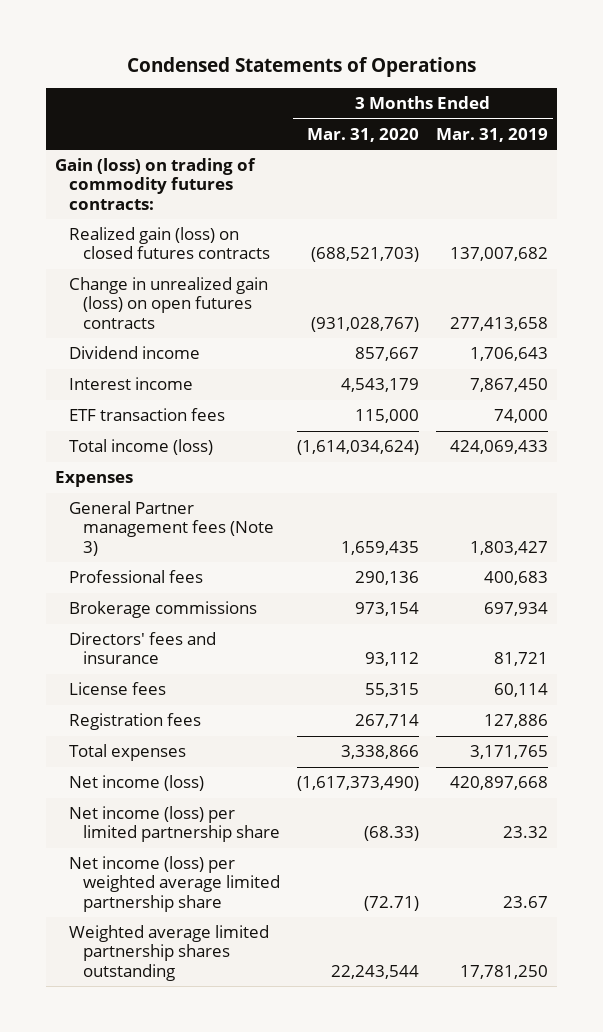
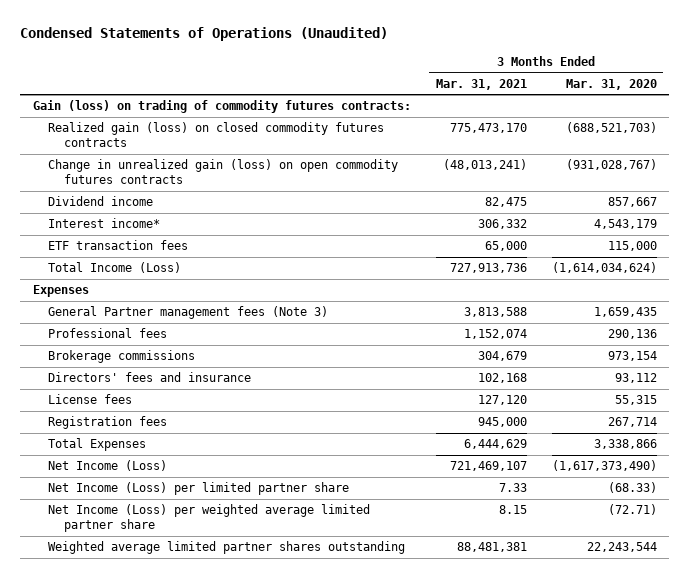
- Condensed Statements of Operations
+ Condensed Statements of Operations (Unaudited)
- | 3 Months Ended Mar. 31, 2020 | 3 Months Ended Mar. 31, 2019
+ | 3 Months Ended Mar. 31, 2021 | 3 Months Ended Mar. 31, 2020
- Realized gain (loss) on closed futures contracts | (688,521,703) | 137,007,682
- Change in unrealized gain (loss) on open futures contracts | (931,028,767) | 277,413,658
+ Realized gain (loss) on closed commodity futures contracts | 775,473,170 | (688,521,703)
+ Change in unrealized gain (loss) on open commodity futures contracts | (48,013,241) | (931,028,767)
- Interest income | 4,543,179 | 7,867,450
+ Interest income* | 306,332 | 4,543,179
- Total income (loss) | (1,614,034,624) | 424,069,433
+ Total Income (Loss) | 727,913,736 | (1,614,034,624)
- Total expenses | 3,338,866 | 3,171,765
- Net income (loss) | (1,617,373,490) | 420,897,668
- Net income (loss) per limited partnership share | (68.33) | 23.32
- Net income (loss) per weighted average limited partnership share | (72.71) | 23.67
- Weighted average limited partnership shares outstanding | 22,243,544 | 17,781,250
+ Total Expenses | 6,444,629 | 3,338,866
+ Net Income (Loss) | 721,469,107 | (1,617,373,490)
+ Net Income (Loss) per limited partner share | 7.33 | (68.33)
+ Net Income (Loss) per weighted average limited partner share | 8.15 | (72.71)
+ Weighted average limited partner shares outstanding | 88,481,381 | 22,243,544

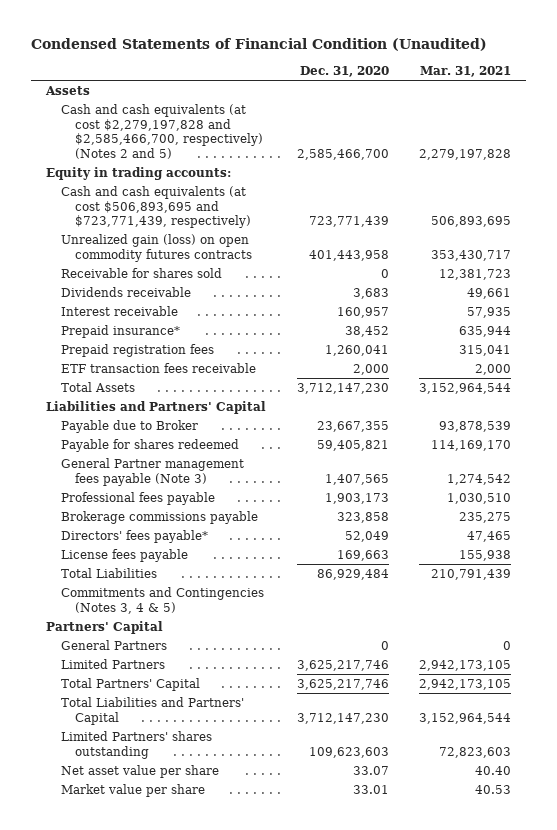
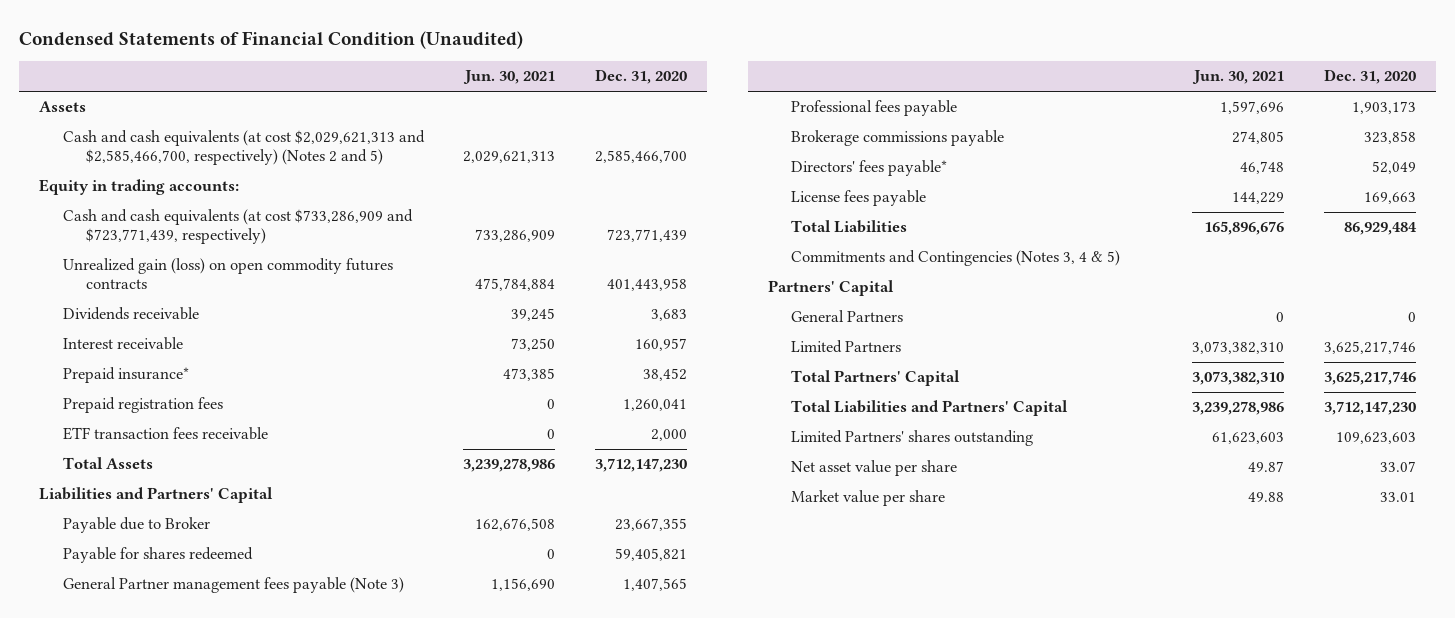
- | Dec. 31, 2020 | Mar. 31, 2021
+ | Jun. 30, 2021 | Dec. 31, 2020
- Cash and cash equivalents (at cost $2,279,197,828 and $2,585,466,700, respectively) (Notes 2 and 5) | 2,585,466,700 | 2,279,197,828
+ Cash and cash equivalents (at cost $2,029,621,313 and $2,585,466,700, respectively) (Notes 2 and 5) | 2,029,621,313 | 2,585,466,700
- Cash and cash equivalents (at cost $506,893,695 and $723,771,439, respectively) | 723,771,439 | 506,893,695
+ Cash and cash equivalents (at cost $733,286,909 and $723,771,439, respectively) | 733,286,909 | 723,771,439
- Receivable for shares sold | 0 | 12,381,723

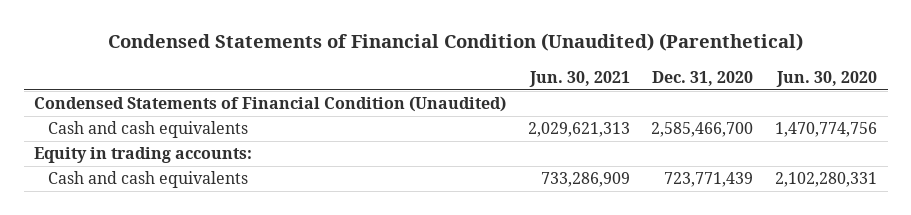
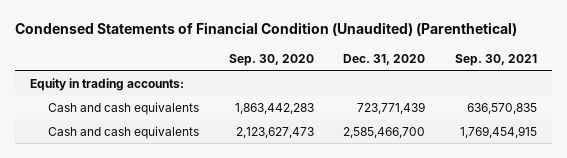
- | Jun. 30, 2021 | Dec. 31, 2020 | Jun. 30, 2020
+ | Sep. 30, 2020 | Dec. 31, 2020 | Sep. 30, 2021
- Condensed Statements of Financial Condition (Unaudited)
moved down: Cash and cash equivalents | 2,123,627,473 | 2,585,466,700 | 1,769,454,915

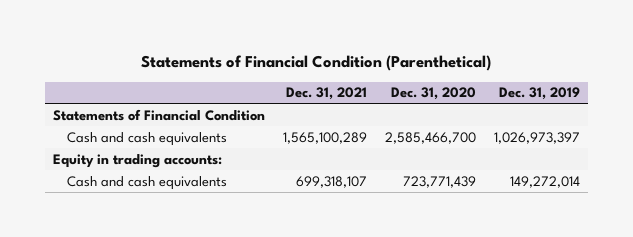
- Condensed Statements of Financial Condition (Unaudited) (Parenthetical)
+ Statements of Financial Condition (Parenthetical)
- | Sep. 30, 2020 | Dec. 31, 2020 | Sep. 30, 2021
+ | Dec. 31, 2021 | Dec. 31, 2020 | Dec. 31, 2019
+ Statements of Financial Condition
moved up: Cash and cash equivalents | 1,565,100,289 | 2,585,466,700 | 1,026,973,397

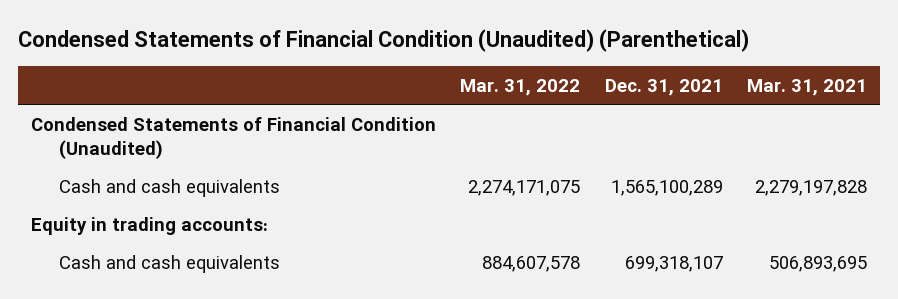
- Statements of Financial Condition (Parenthetical)
+ Condensed Statements of Financial Condition (Unaudited) (Parenthetical)
- | Dec. 31, 2021 | Dec. 31, 2020 | Dec. 31, 2019
+ | Mar. 31, 2022 | Dec. 31, 2021 | Mar. 31, 2021
- Statements of Financial Condition
+ Condensed Statements of Financial Condition (Unaudited)

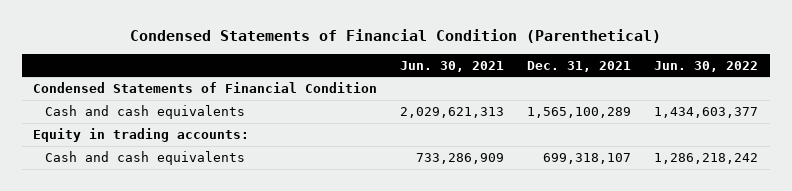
- Condensed Statements of Financial Condition (Unaudited) (Parenthetical)
+ Condensed Statements of Financial Condition (Parenthetical)
- | Mar. 31, 2022 | Dec. 31, 2021 | Mar. 31, 2021
+ | Jun. 30, 2021 | Dec. 31, 2021 | Jun. 30, 2022
- Condensed Statements of Financial Condition (Unaudited)
+ Condensed Statements of Financial Condition

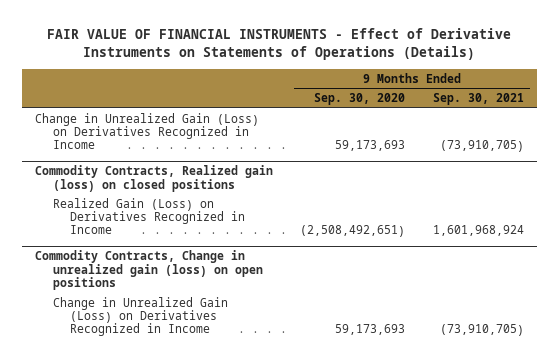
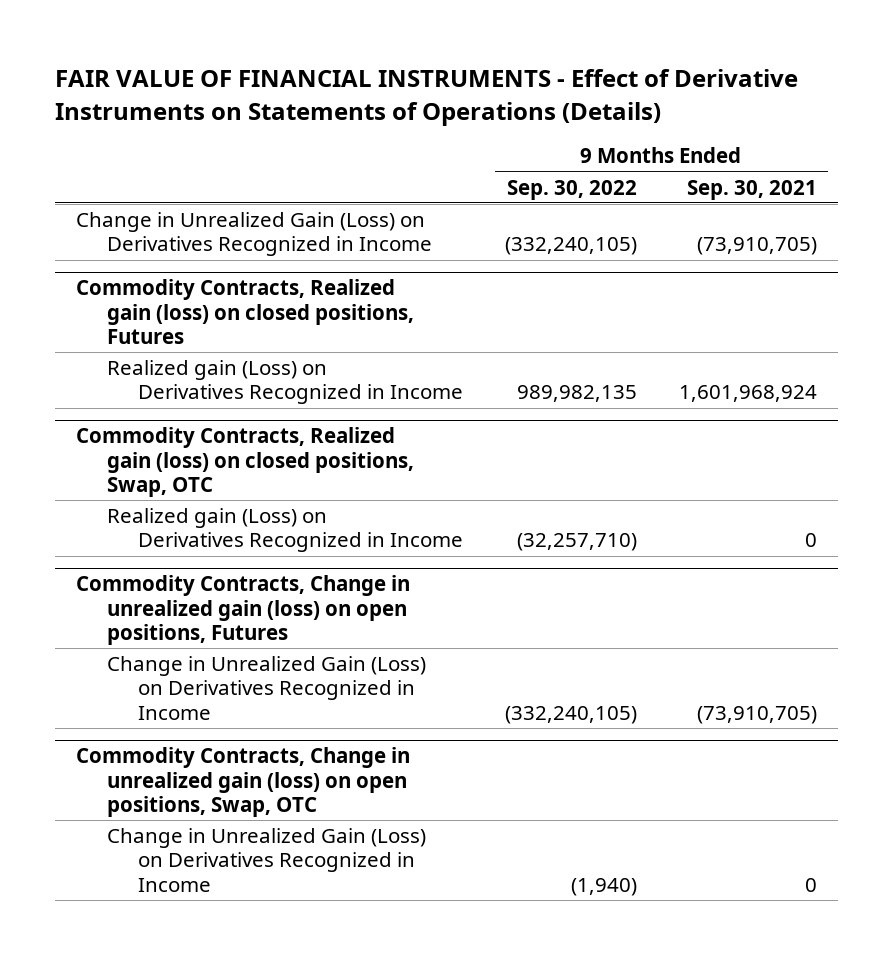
- | 9 Months Ended Sep. 30, 2020 | 9 Months Ended Sep. 30, 2021
+ | 9 Months Ended Sep. 30, 2022 | 9 Months Ended Sep. 30, 2021
- Commodity Contracts, Realized gain (loss) on closed positions
- Realized Gain (Loss) on Derivatives Recognized in Income | (2,508,492,651) | 1,601,968,924
- Commodity Contracts, Change in unrealized gain (loss) on open positions
+ Commodity Contracts, Realized gain (loss) on closed positions, Futures
+ Realized gain (Loss) on Derivatives Recognized in Income | 989,982,135 | 1,601,968,924
+ Commodity Contracts, Realized gain (loss) on closed positions, Swap, OTC
+ Realized gain (Loss) on Derivatives Recognized in Income | (32,257,710) | 0
+ Commodity Contracts, Change in unrealized gain (loss) on open positions, Futures
+ Commodity Contracts, Change in unrealized gain (loss) on open positions, Swap, OTC
+ Change in Unrealized Gain (Loss) on Derivatives Recognized in Income | (1,940) | 0

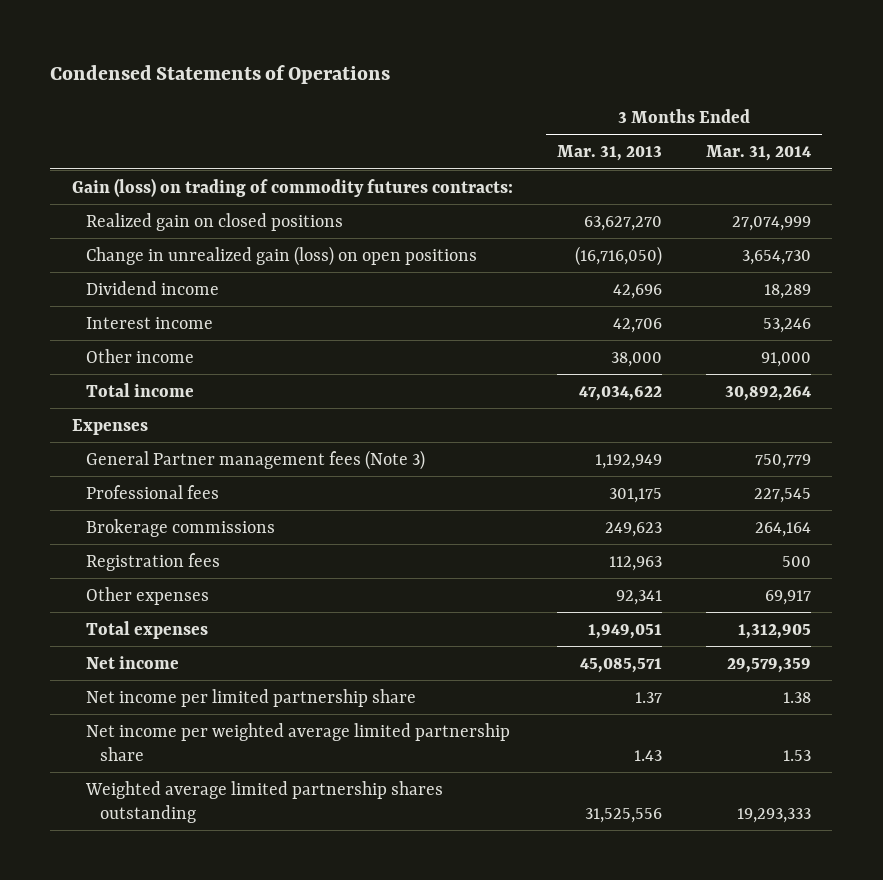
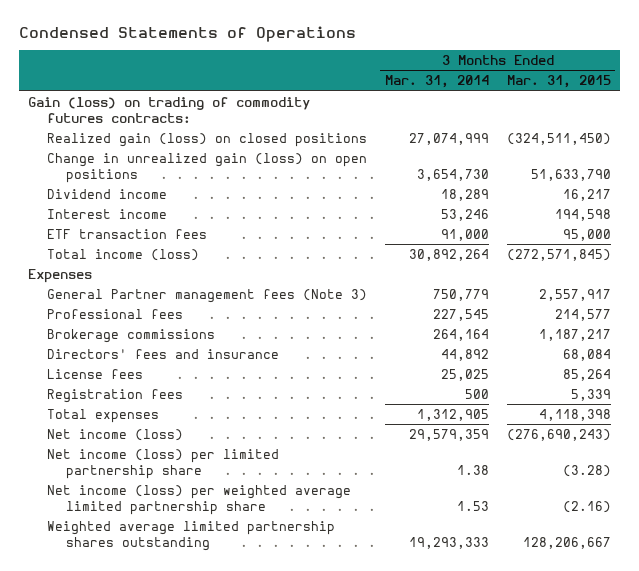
- | 3 Months Ended Mar. 31, 2013 | 3 Months Ended Mar. 31, 2014
+ | 3 Months Ended Mar. 31, 2014 | 3 Months Ended Mar. 31, 2015
- Realized gain on closed positions | 63,627,270 | 27,074,999
+ Realized gain (loss) on closed positions | 27,074,999 | (324,511,450)
- Other income | 38,000 | 91,000
- Total income | 47,034,622 | 30,892,264
+ ETF transaction fees | 91,000 | 95,000
+ Total income (loss) | 30,892,264 | (272,571,845)
+ Directors' fees and insurance | 44,892 | 68,084
+ License fees | 25,025 | 85,264
- Other expenses | 92,341 | 69,917
- Net income | 45,085,571 | 29,579,359
- Net income per limited partnership share | 1.37 | 1.38
- Net income per weighted average limited partnership share | 1.43 | 1.53
+ Net income (loss) | 29,579,359 | (276,690,243)
+ Net income (loss) per limited partnership share | 1.38 | (3.28)
+ Net income (loss) per weighted average limited partnership share | 1.53 | (2.16)

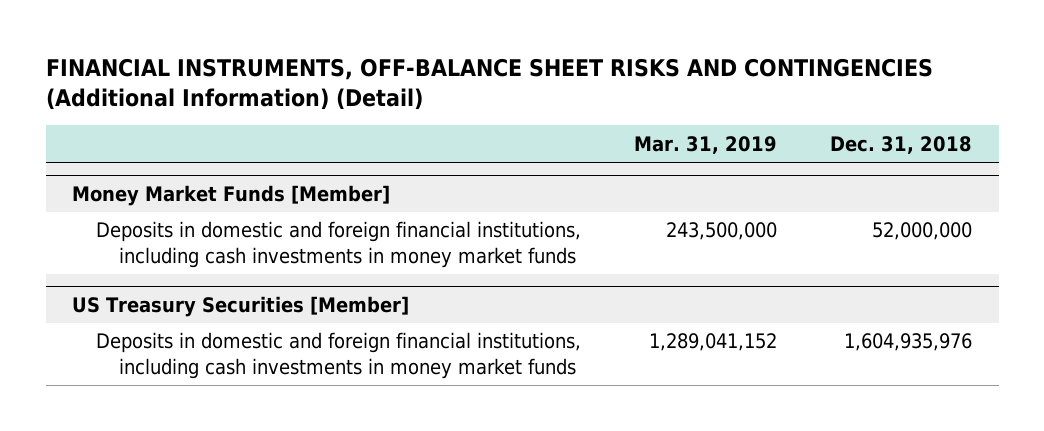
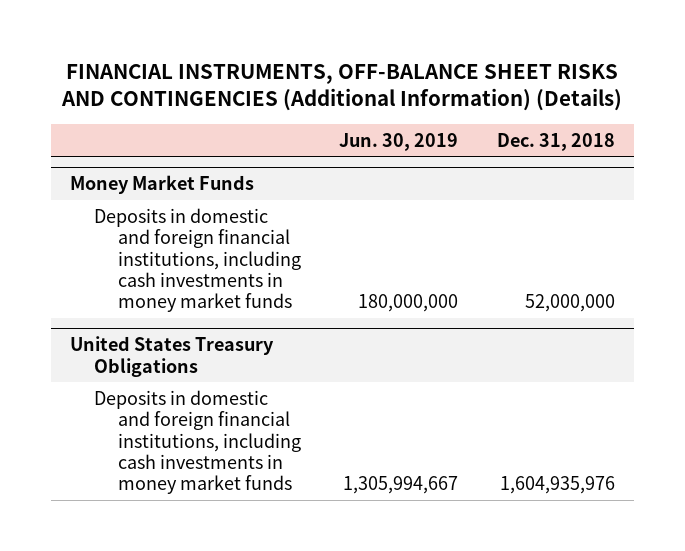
- FINANCIAL INSTRUMENTS, OFF-BALANCE SHEET RISKS AND CONTINGENCIES (Additional Information) (Detail)
+ FINANCIAL INSTRUMENTS, OFF-BALANCE SHEET RISKS AND CONTINGENCIES (Additional Information) (Details)
- | Mar. 31, 2019 | Dec. 31, 2018
+ | Jun. 30, 2019 | Dec. 31, 2018
- Money Market Funds [Member]
+ Money Market Funds
- US Treasury Securities [Member]
+ United States Treasury Obligations

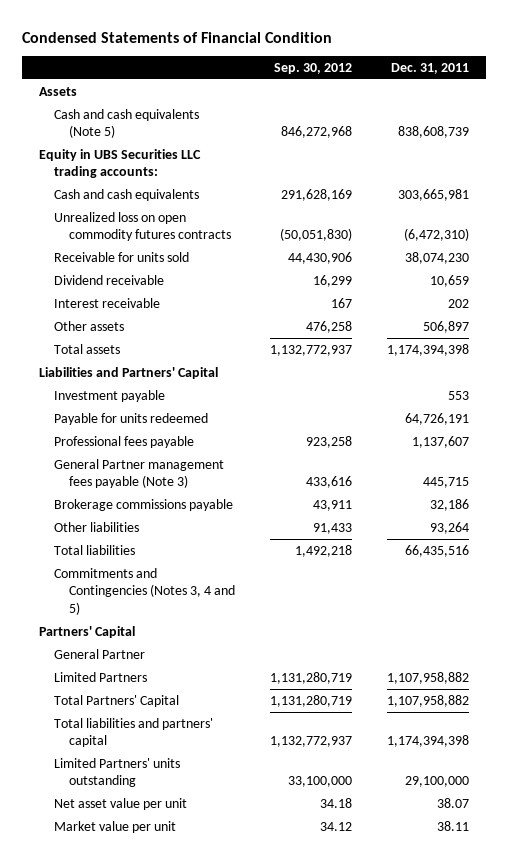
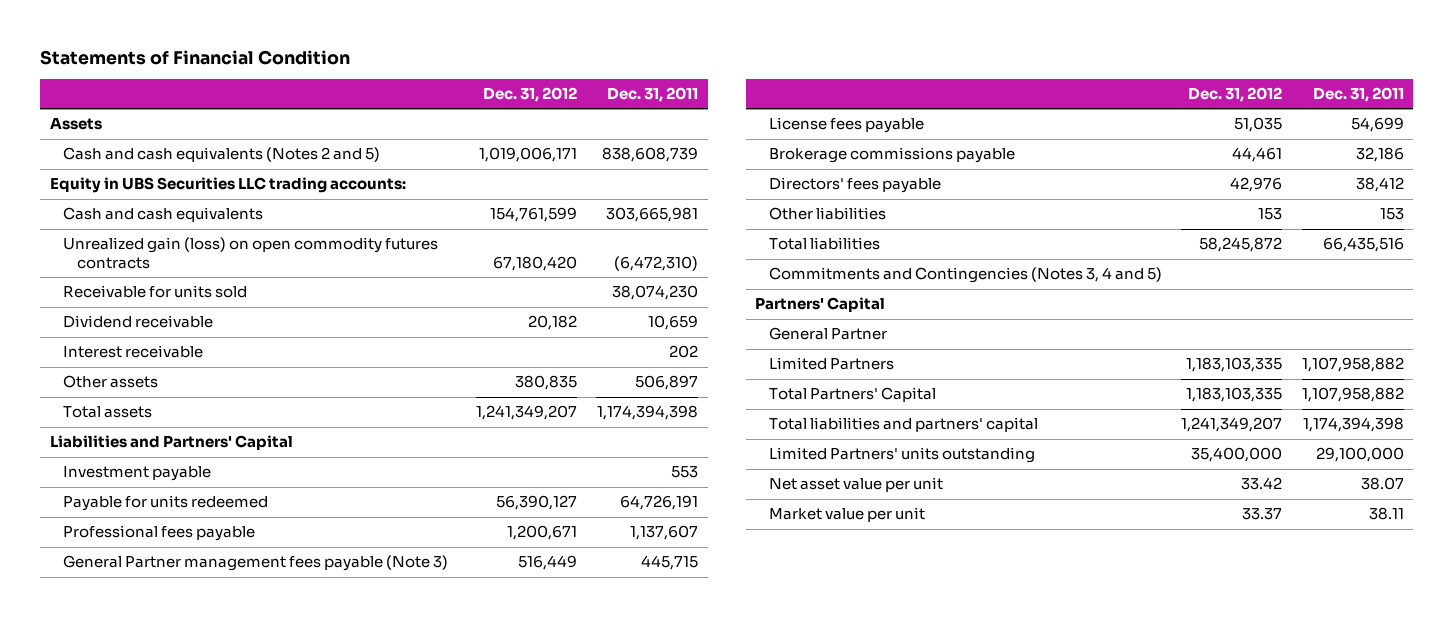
- Condensed Statements of Financial Condition
+ Statements of Financial Condition
- | Sep. 30, 2012 | Dec. 31, 2011
+ | Dec. 31, 2012 | Dec. 31, 2011
- Cash and cash equivalents (Note 5) | 846,272,968 | 838,608,739
+ Cash and cash equivalents (Notes 2 and 5) | 1,019,006,171 | 838,608,739
- Unrealized loss on open commodity futures contracts | (50,051,830) | (6,472,310)
+ Unrealized gain (loss) on open commodity futures contracts | 67,180,420 | (6,472,310)
+ License fees payable | 51,035 | 54,699
- Other liabilities | 91,433 | 93,264
+ Directors' fees payable | 42,976 | 38,412
+ Other liabilities | 153 | 153

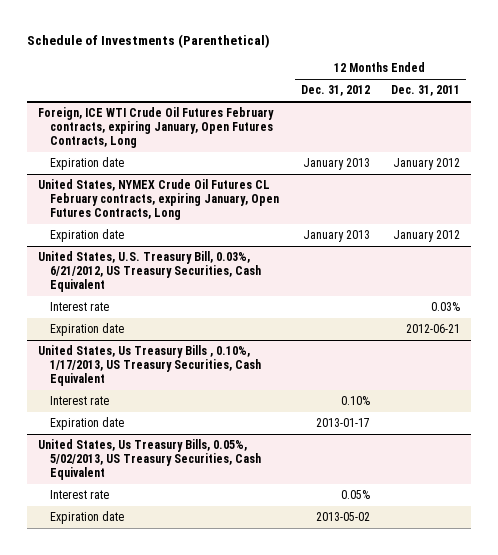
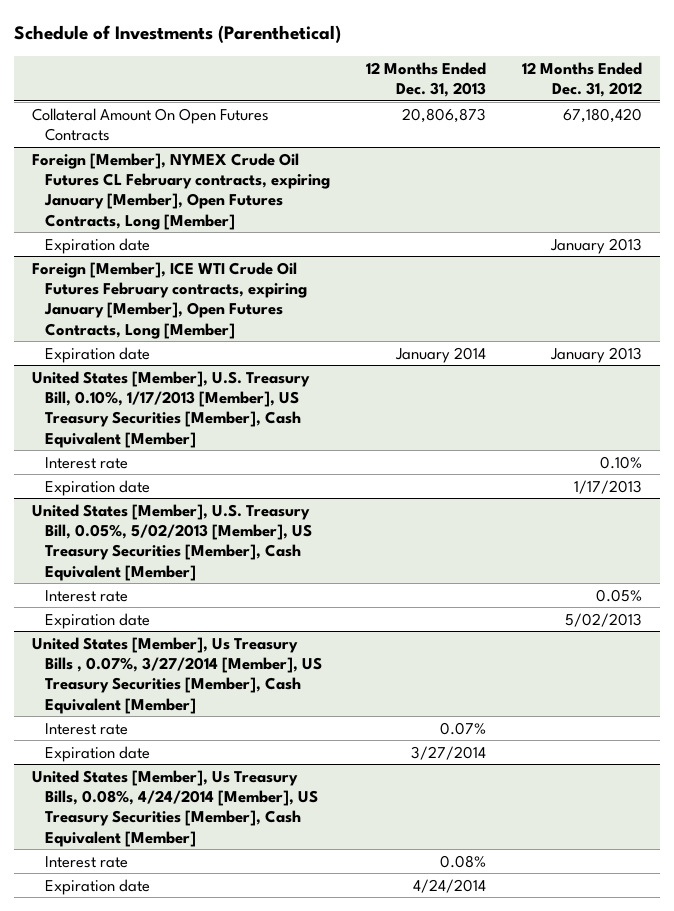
- | 12 Months Ended Dec. 31, 2012 | 12 Months Ended Dec. 31, 2011
+ | 12 Months Ended Dec. 31, 2013 | 12 Months Ended Dec. 31, 2012
- Foreign, ICE WTI Crude Oil Futures February contracts, expiring January, Open Futures Contracts, Long
+ Collateral Amount On Open Futures Contracts | 20,806,873 | 67,180,420
+ Foreign [Member], NYMEX Crude Oil Futures CL February contracts, expiring January [Member], Open Futures Contracts, Long [Member]
- United States, NYMEX Crude Oil Futures CL February contracts, expiring January, Open Futures Contracts, Long
+ Foreign [Member], ICE WTI Crude Oil Futures February contracts, expiring January [Member], Open Futures Contracts, Long [Member]
- United States, U.S. Treasury Bill, 0.03%, 6/21/2012, US Treasury Securities, Cash Equivalent
- Interest rate | | 0.03%
- Expiration date | | 2012-06-21
- United States, Us Treasury Bills , 0.10%, 1/17/2013, US Treasury Securities, Cash Equivalent
+ United States [Member], U.S. Treasury Bill, 0.10%, 1/17/2013 [Member], US Treasury Securities [Member], Cash Equivalent [Member]
- Expiration date | 2013-01-17 |
- United States, Us Treasury Bills, 0.05%, 5/02/2013, US Treasury Securities, Cash Equivalent
+ Expiration date | | 1/17/2013
+ United States [Member], U.S. Treasury Bill, 0.05%, 5/02/2013 [Member], US Treasury Securities [Member], Cash Equivalent [Member]
- Expiration date | 2013-05-02 |
+ Expiration date | | 5/02/2013
+ United States [Member], Us Treasury Bills , 0.07%, 3/27/2014 [Member], US Treasury Securities [Member], Cash Equivalent [Member]
+ Interest rate | 0.07% |
+ Expiration date | 3/27/2014 |
+ United States [Member], Us Treasury Bills, 0.08%, 4/24/2014 [Member], US Treasury Securities [Member], Cash Equivalent [Member]
+ Interest rate | 0.08% |
+ Expiration date | 4/24/2014 |

